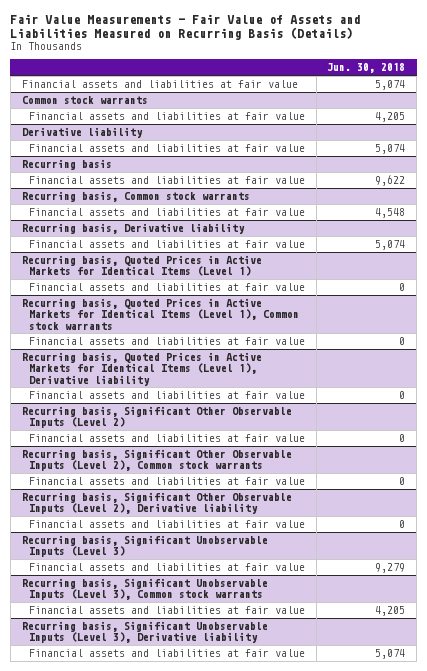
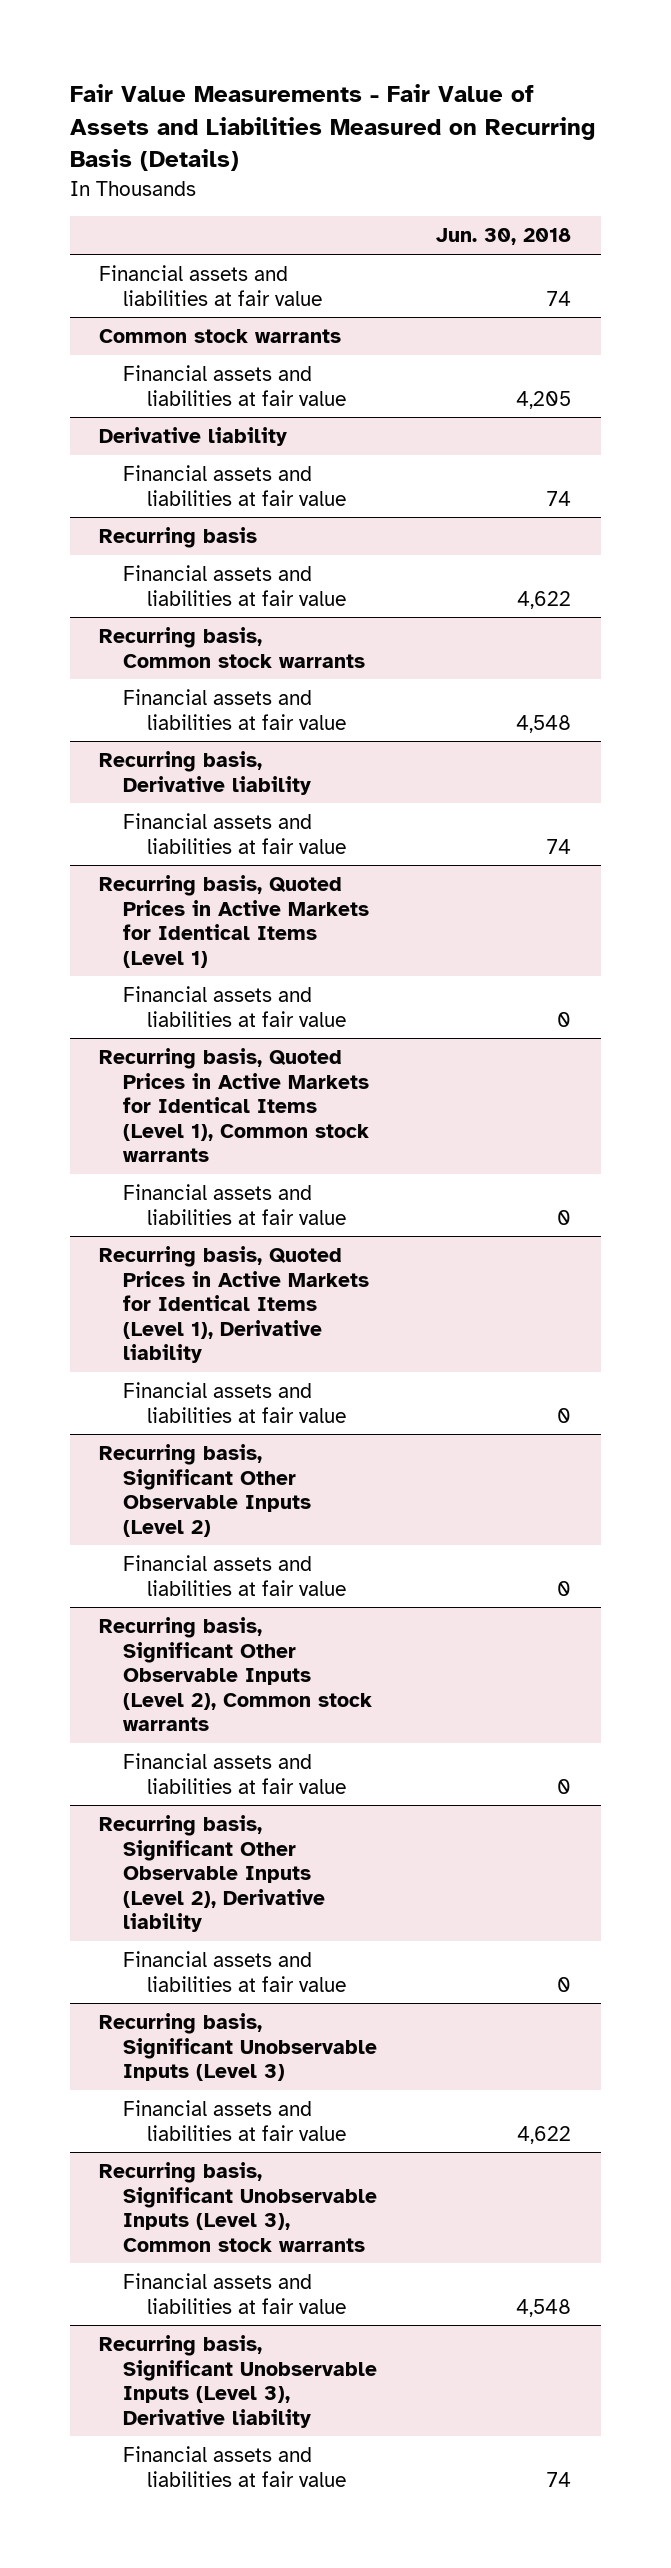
- Financial assets and liabilities at fair value | 5,074
+ Financial assets and liabilities at fair value | 74
@ Derivative liability
- Financial assets and liabilities at fair value | 5,074
+ Financial assets and liabilities at fair value | 74
@ Recurring basis
- Financial assets and liabilities at fair value | 9,622
+ Financial assets and liabilities at fair value | 4,622
@ Recurring basis, Derivative liability
- Financial assets and liabilities at fair value | 5,074
+ Financial assets and liabilities at fair value | 74
@ Recurring basis, Significant Unobservable Inputs (Level 3)
- Financial assets and liabilities at fair value | 9,279
+ Financial assets and liabilities at fair value | 4,622
@ Recurring basis, Significant Unobservable Inputs (Level 3), Common stock warrants
- Financial assets and liabilities at fair value | 4,205
+ Financial assets and liabilities at fair value | 4,548
@ Recurring basis, Significant Unobservable Inputs (Level 3), Derivative liability
- Financial assets and liabilities at fair value | 5,074
+ Financial assets and liabilities at fair value | 74

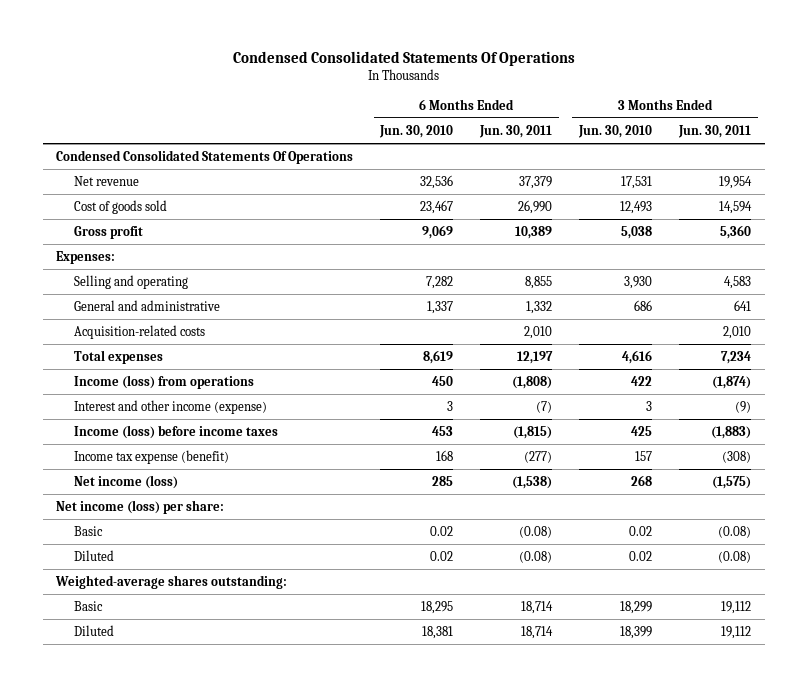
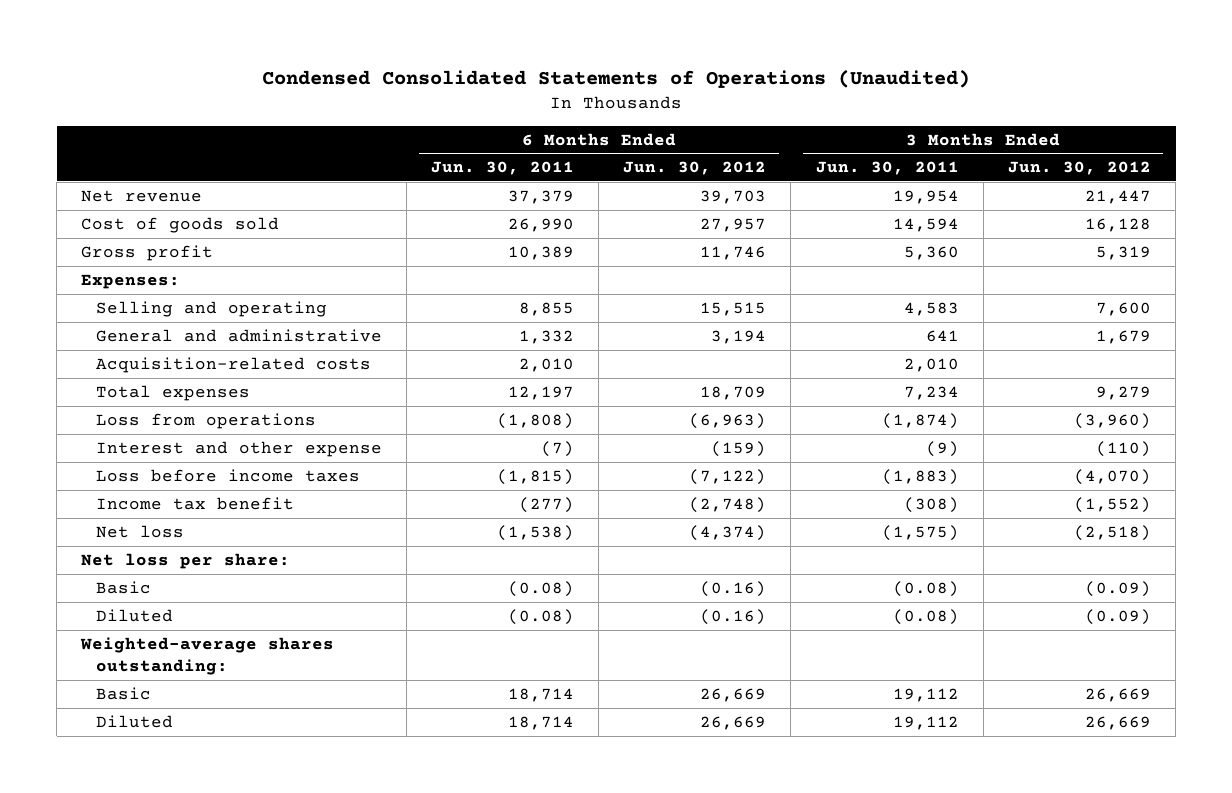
- Condensed Consolidated Statements Of Operations
+ Condensed Consolidated Statements of Operations (Unaudited)
- | 6 Months Ended Jun. 30, 2010 | 6 Months Ended Jun. 30, 2011 | 3 Months Ended Jun. 30, 2010 | 3 Months Ended Jun. 30, 2011
+ | 6 Months Ended Jun. 30, 2011 | 6 Months Ended Jun. 30, 2012 | 3 Months Ended Jun. 30, 2011 | 3 Months Ended Jun. 30, 2012
- Condensed Consolidated Statements Of Operations
- Income (loss) from operations | 450 | (1,808) | 422 | (1,874)
- Interest and other income (expense) | 3 | (7) | 3 | (9)
- Income (loss) before income taxes | 453 | (1,815) | 425 | (1,883)
- Income tax expense (benefit) | 168 | (277) | 157 | (308)
- Net income (loss) | 285 | (1,538) | 268 | (1,575)
- Net income (loss) per share:
+ Loss from operations | (1,808) | (6,963) | (1,874) | (3,960)
+ Interest and other expense | (7) | (159) | (9) | (110)
+ Loss before income taxes | (1,815) | (7,122) | (1,883) | (4,070)
+ Income tax benefit | (277) | (2,748) | (308) | (1,552)
+ Net loss | (1,538) | (4,374) | (1,575) | (2,518)
+ Net loss per share:

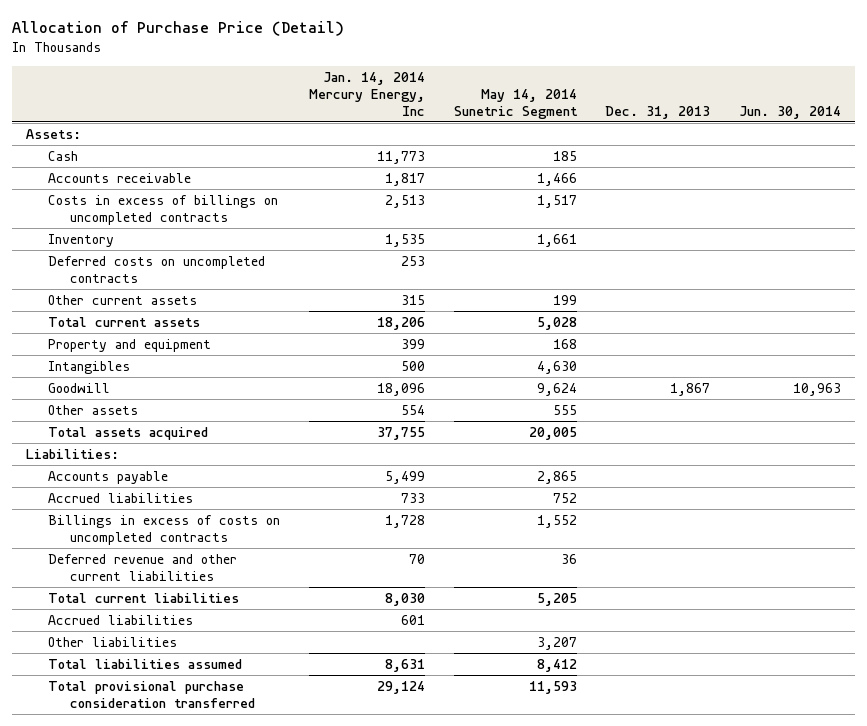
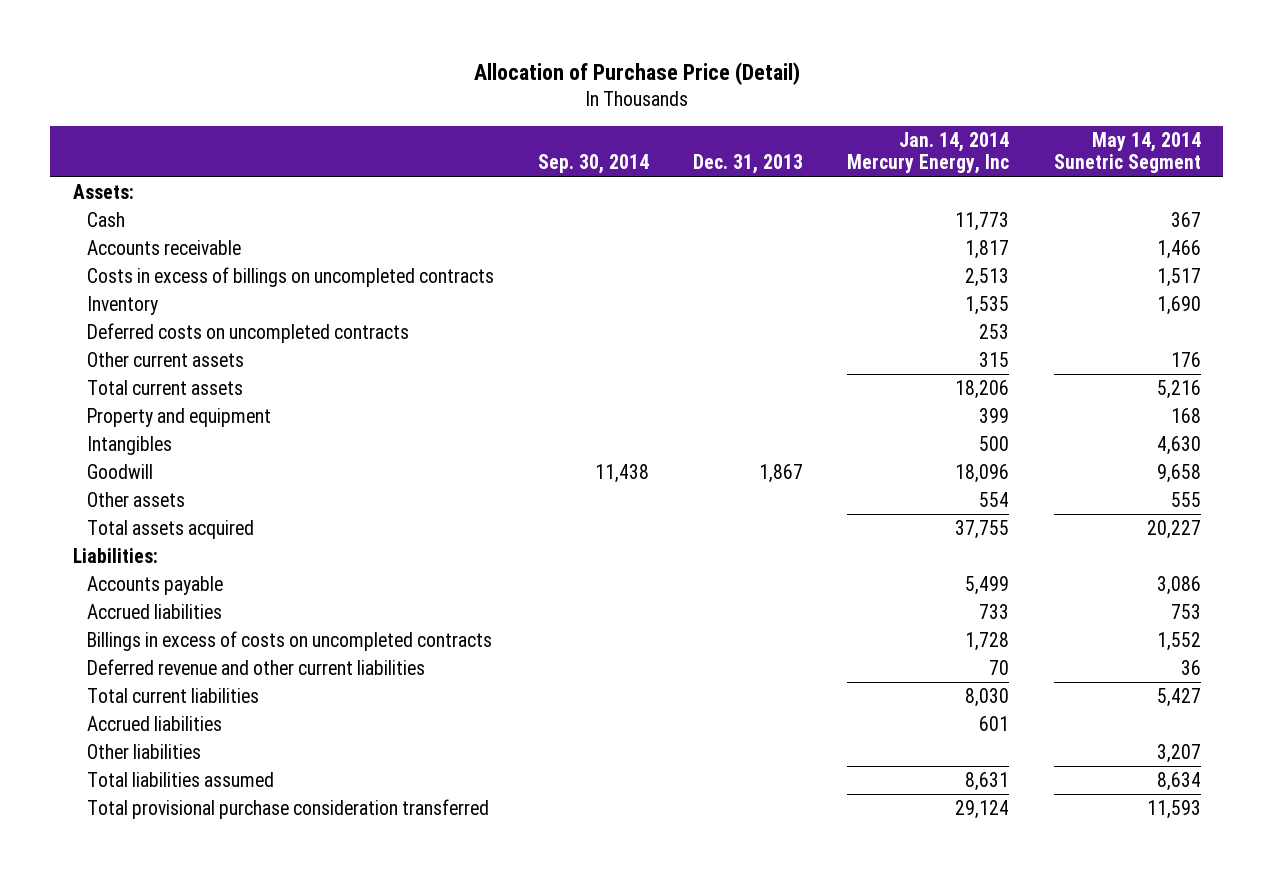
- | Jan. 14, 2014 Mercury Energy, Inc | May 14, 2014 Sunetric Segment | Dec. 31, 2013 | Jun. 30, 2014
+ | Sep. 30, 2014 | Dec. 31, 2013 | Jan. 14, 2014 Mercury Energy, Inc | May 14, 2014 Sunetric Segment
- Cash | 11,773 | 185 | |
+ Cash | | | 11,773 | 367
- Inventory | 1,535 | 1,661 | |
+ Inventory | | | 1,535 | 1,690
- Other current assets | 315 | 199 | |
- Total current assets | 18,206 | 5,028 | |
+ Other current assets | | | 315 | 176
+ Total current assets | | | 18,206 | 5,216
- Goodwill | 18,096 | 9,624 | 1,867 | 10,963
+ Goodwill | 11,438 | 1,867 | 18,096 | 9,658
- Total assets acquired | 37,755 | 20,005 | |
+ Total assets acquired | | | 37,755 | 20,227
- Accounts payable | 5,499 | 2,865 | |
- Accrued liabilities | 733 | 752 | |
+ Accounts payable | | | 5,499 | 3,086
+ Accrued liabilities | | | 733 | 753
- Total current liabilities | 8,030 | 5,205 | |
+ Total current liabilities | | | 8,030 | 5,427
- Total liabilities assumed | 8,631 | 8,412 | |
+ Total liabilities assumed | | | 8,631 | 8,634

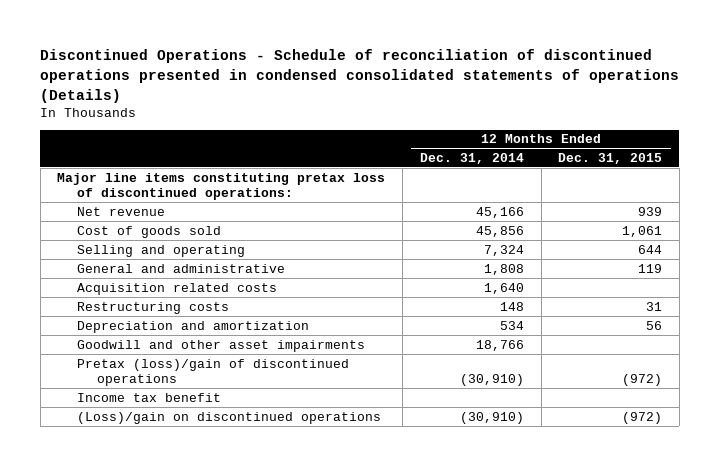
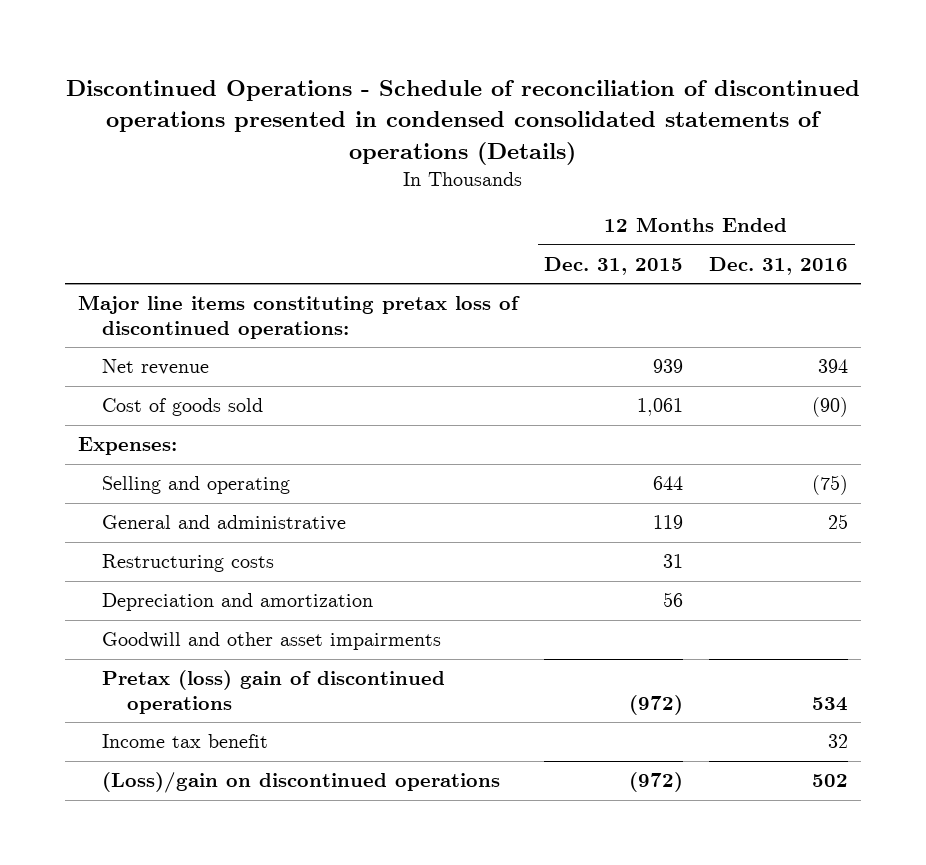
- | 12 Months Ended Dec. 31, 2014 | 12 Months Ended Dec. 31, 2015
+ | 12 Months Ended Dec. 31, 2015 | 12 Months Ended Dec. 31, 2016
+ Expenses:
- Acquisition related costs | 1,640 |
- Pretax (loss)/gain of discontinued operations | (30,910) | (972)
+ Pretax (loss) gain of discontinued operations | (972) | 534

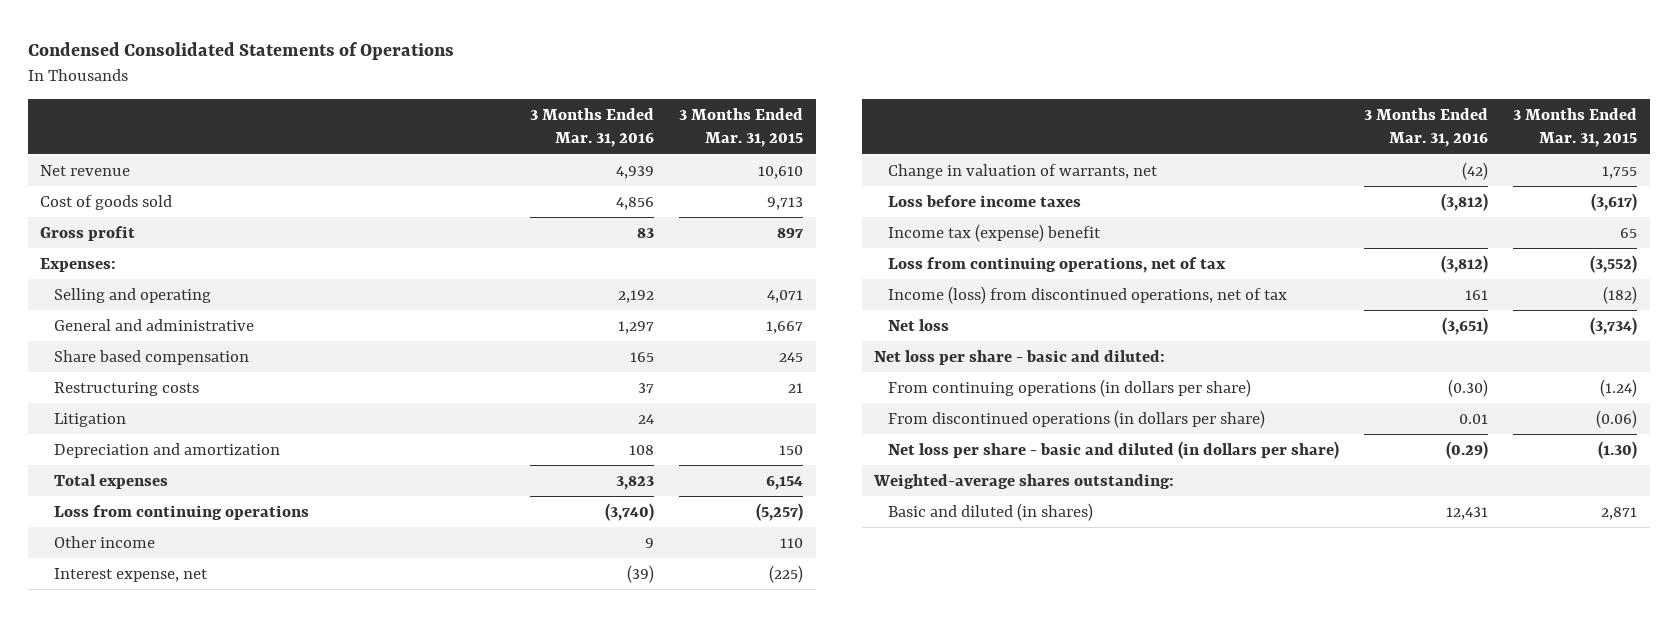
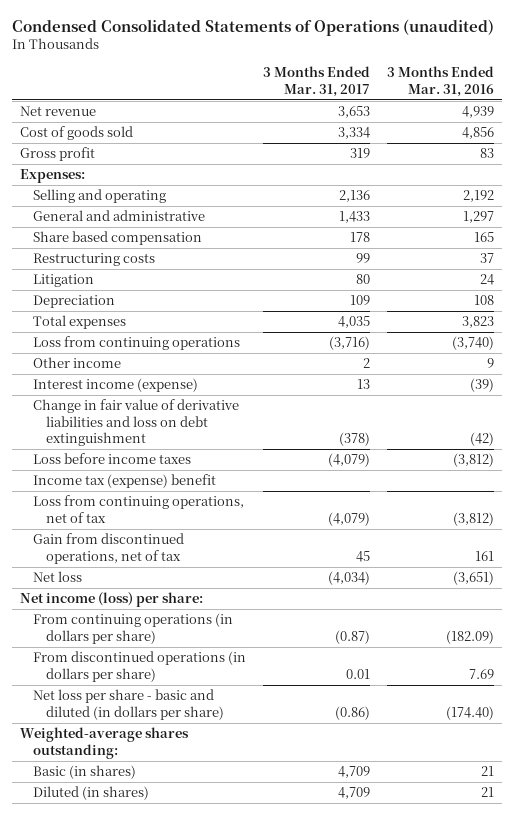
- Condensed Consolidated Statements of Operations
+ Condensed Consolidated Statements of Operations (unaudited)
- | 3 Months Ended Mar. 31, 2016 | 3 Months Ended Mar. 31, 2015
+ | 3 Months Ended Mar. 31, 2017 | 3 Months Ended Mar. 31, 2016
- Depreciation and amortization | 108 | 150
+ Depreciation | 109 | 108
- Interest expense, net | (39) | (225)
- Change in valuation of warrants, net | (42) | 1,755
+ Interest income (expense) | 13 | (39)
+ Change in fair value of derivative liabilities and loss on debt extinguishment | (378) | (42)
- Income (loss) from discontinued operations, net of tax | 161 | (182)
+ Gain from discontinued operations, net of tax | 45 | 161
- Net loss per share - basic and diluted:
- From continuing operations (in dollars per share) | (0.30) | (1.24)
- From discontinued operations (in dollars per share) | 0.01 | (0.06)
- Net loss per share - basic and diluted (in dollars per share) | (0.29) | (1.30)
+ Net income (loss) per share:
+ From continuing operations (in dollars per share) | (0.87) | (182.09)
+ From discontinued operations (in dollars per share) | 0.01 | 7.69
+ Net loss per share - basic and diluted (in dollars per share) | (0.86) | (174.40)
- Basic and diluted (in shares) | 12,431 | 2,871
+ Basic (in shares) | 4,709 | 21
+ Diluted (in shares) | 4,709 | 21

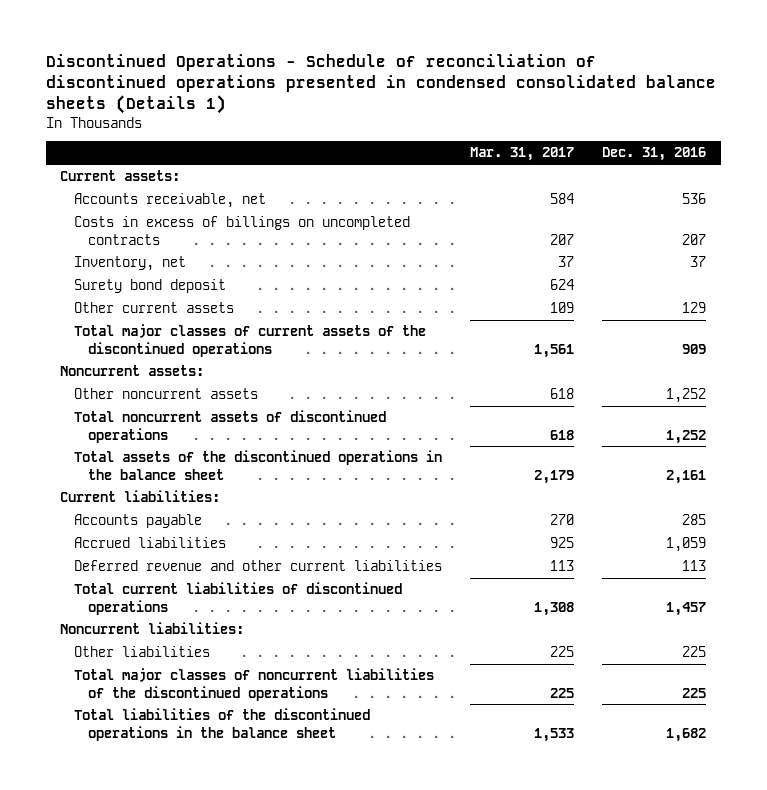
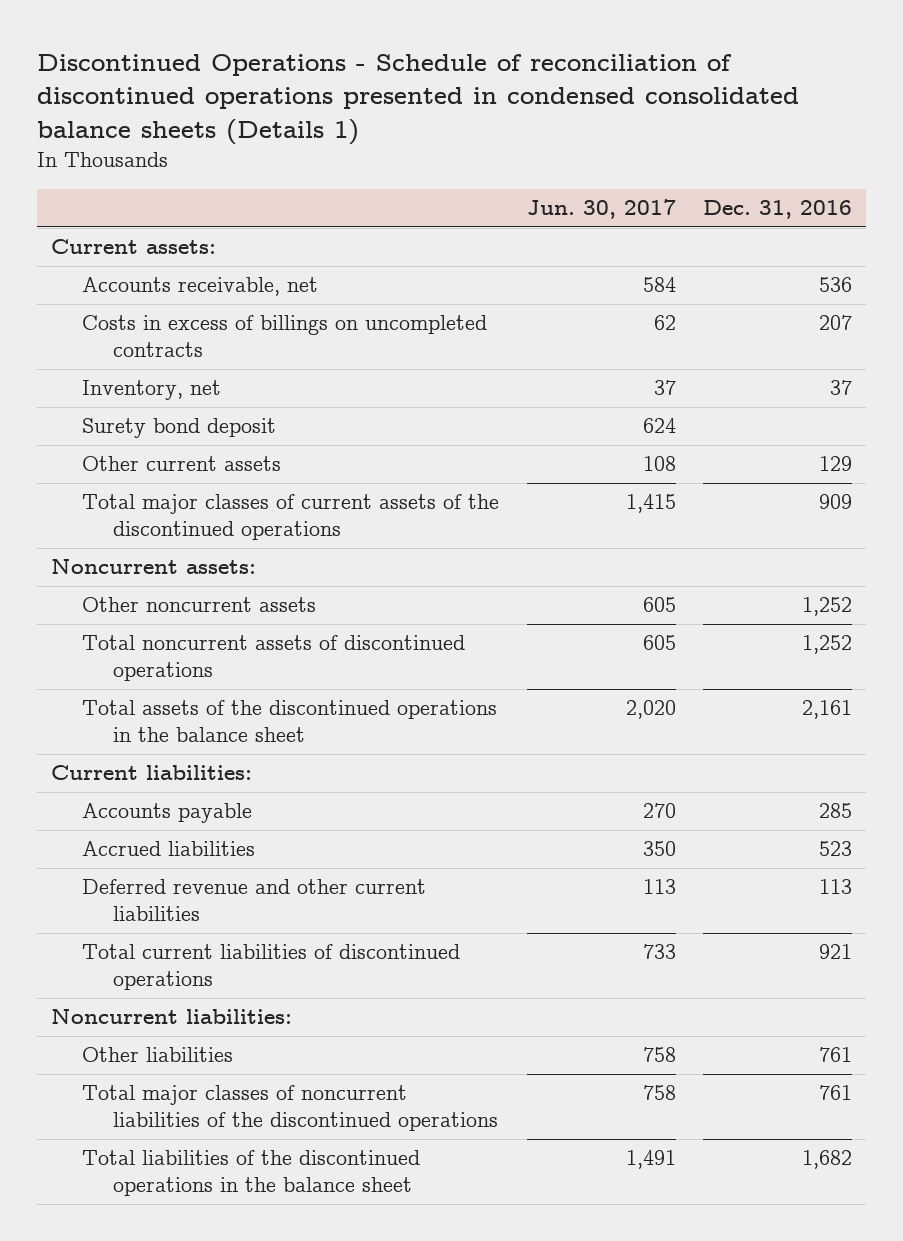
- | Mar. 31, 2017 | Dec. 31, 2016
+ | Jun. 30, 2017 | Dec. 31, 2016
- Accrued liabilities | 925 | 1,059
+ Accrued liabilities | 350 | 523
- Total current liabilities of discontinued operations | 1,308 | 1,457
+ Total current liabilities of discontinued operations | 733 | 921
- Other liabilities | 225 | 225
- Total major classes of noncurrent liabilities of the discontinued operations | 225 | 225
+ Other liabilities | 758 | 761
+ Total major classes of noncurrent liabilities of the discontinued operations | 758 | 761

